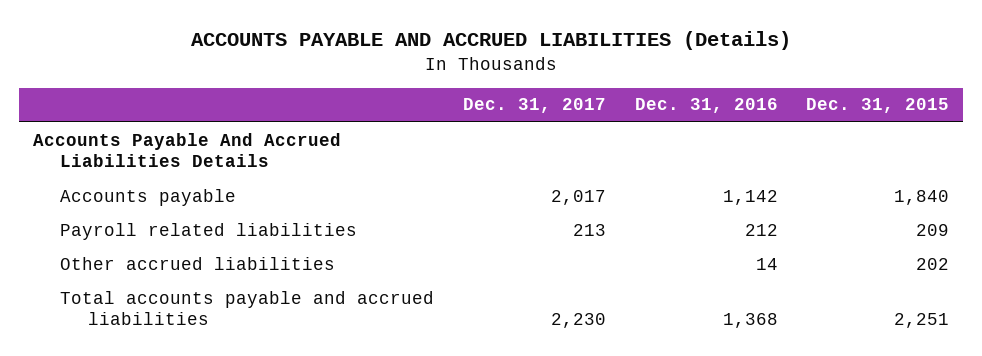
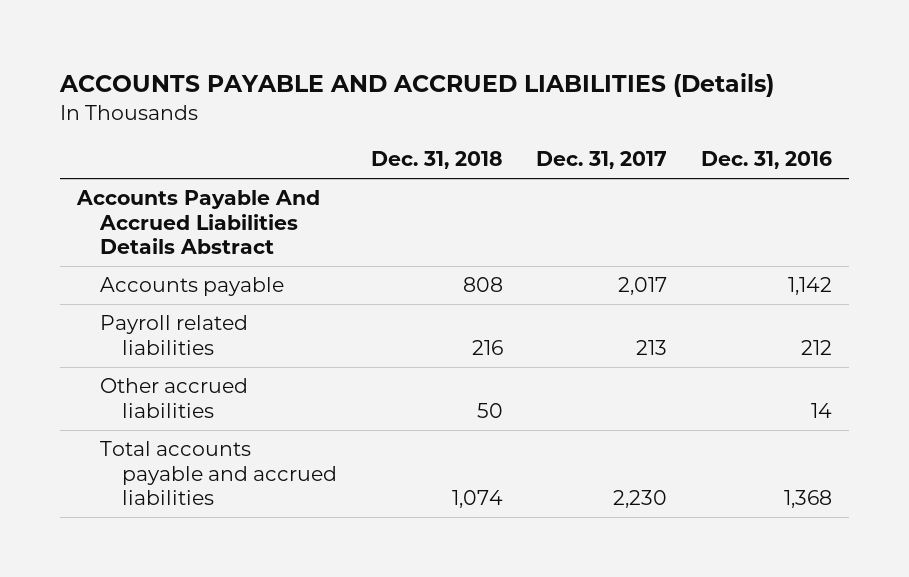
- | Dec. 31, 2017 | Dec. 31, 2016 | Dec. 31, 2015
+ | Dec. 31, 2018 | Dec. 31, 2017 | Dec. 31, 2016
- Accounts Payable And Accrued Liabilities Details
+ Accounts Payable And Accrued Liabilities Details Abstract

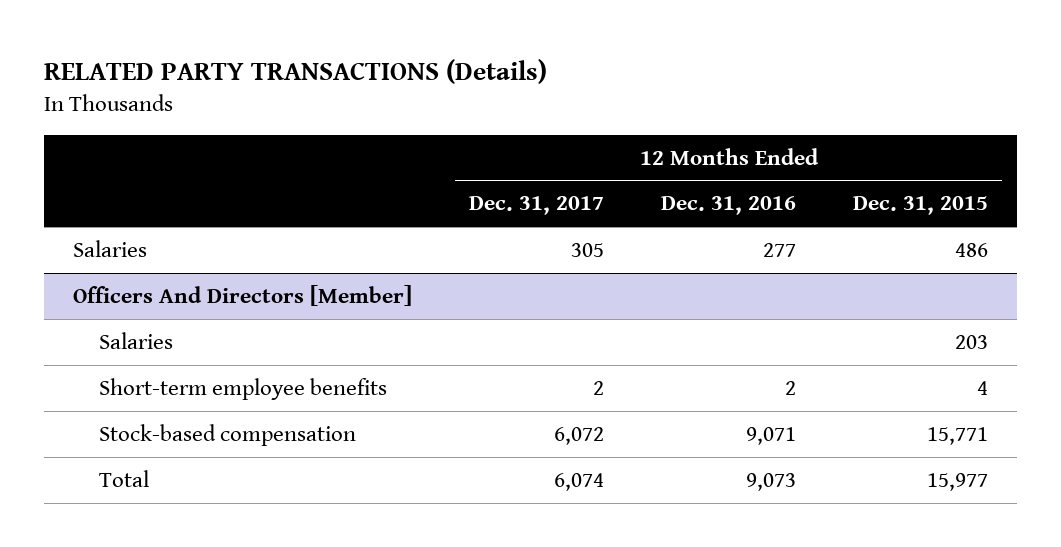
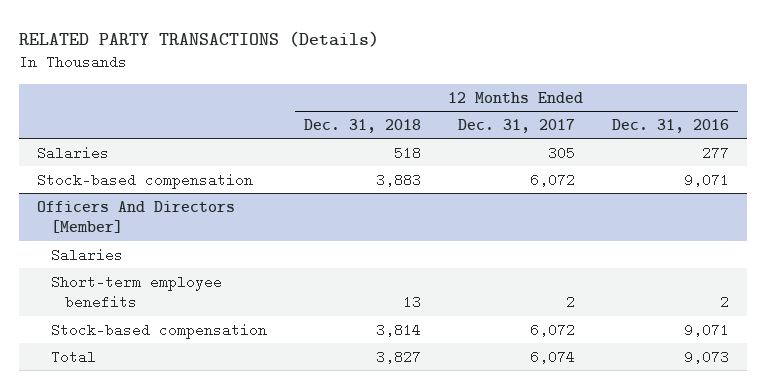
- | 12 Months Ended Dec. 31, 2017 | 12 Months Ended Dec. 31, 2016 | 12 Months Ended Dec. 31, 2015
+ | 12 Months Ended Dec. 31, 2018 | 12 Months Ended Dec. 31, 2017 | 12 Months Ended Dec. 31, 2016
+ Stock-based compensation | 3,883 | 6,072 | 9,071

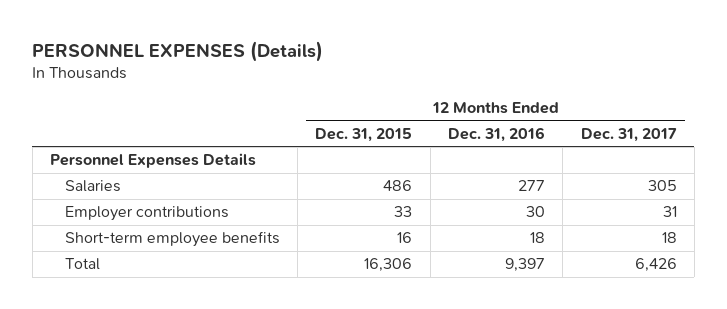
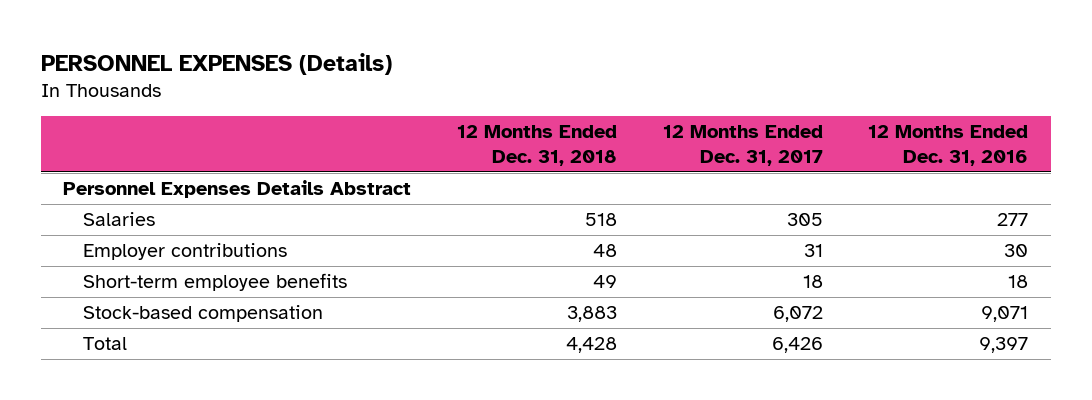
- | 12 Months Ended Dec. 31, 2015 | 12 Months Ended Dec. 31, 2016 | 12 Months Ended Dec. 31, 2017
+ | 12 Months Ended Dec. 31, 2018 | 12 Months Ended Dec. 31, 2017 | 12 Months Ended Dec. 31, 2016
- Personnel Expenses Details
+ Personnel Expenses Details Abstract
+ Stock-based compensation | 3,883 | 6,072 | 9,071

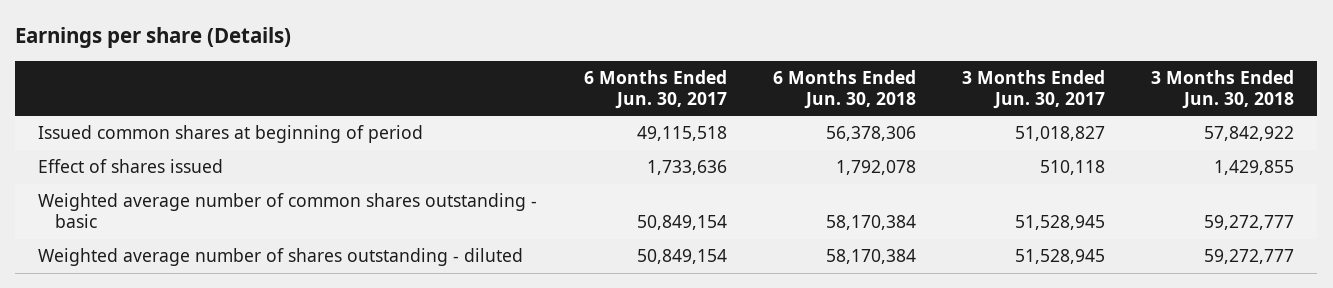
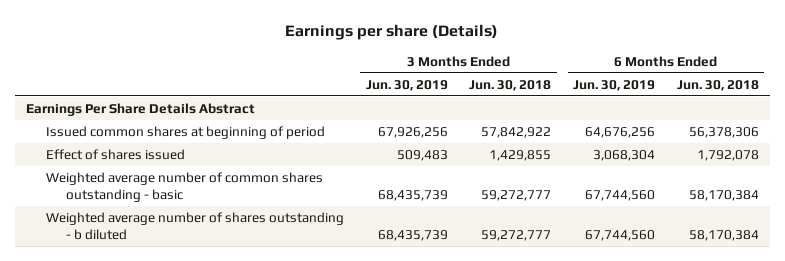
- | 6 Months Ended Jun. 30, 2017 | 6 Months Ended Jun. 30, 2018 | 3 Months Ended Jun. 30, 2017 | 3 Months Ended Jun. 30, 2018
+ | 3 Months Ended Jun. 30, 2019 | 3 Months Ended Jun. 30, 2018 | 6 Months Ended Jun. 30, 2019 | 6 Months Ended Jun. 30, 2018
+ Earnings Per Share Details Abstract
- Weighted average number of shares outstanding - diluted | 50,849,154 | 58,170,384 | 51,528,945 | 59,272,777
+ Weighted average number of shares outstanding - b diluted | 68,435,739 | 59,272,777 | 67,744,560 | 58,170,384

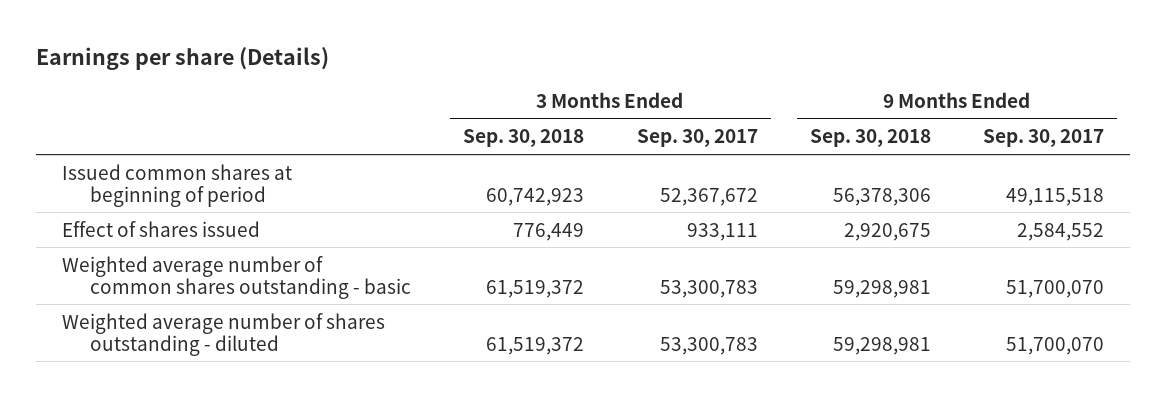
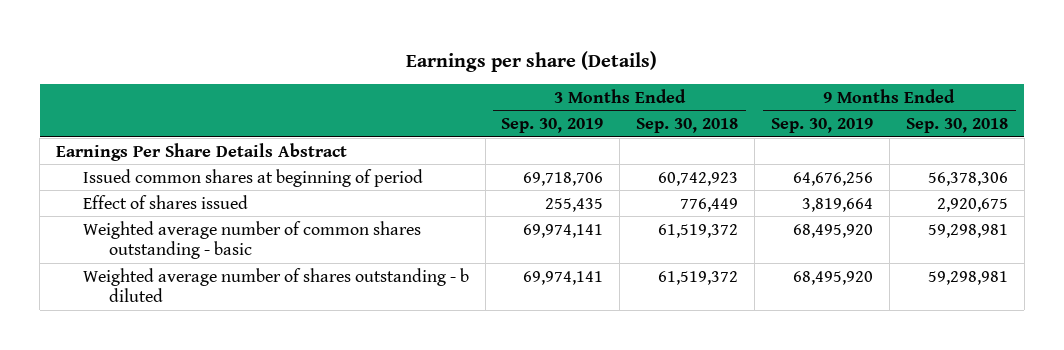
- | 3 Months Ended Sep. 30, 2018 | 3 Months Ended Sep. 30, 2017 | 9 Months Ended Sep. 30, 2018 | 9 Months Ended Sep. 30, 2017
+ | 3 Months Ended Sep. 30, 2019 | 3 Months Ended Sep. 30, 2018 | 9 Months Ended Sep. 30, 2019 | 9 Months Ended Sep. 30, 2018
+ Earnings Per Share Details Abstract
- Weighted average number of shares outstanding - diluted | 61,519,372 | 53,300,783 | 59,298,981 | 51,700,070
+ Weighted average number of shares outstanding - b diluted | 69,974,141 | 61,519,372 | 68,495,920 | 59,298,981

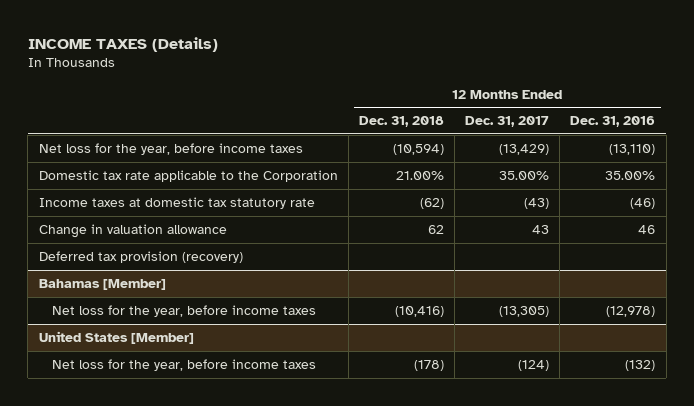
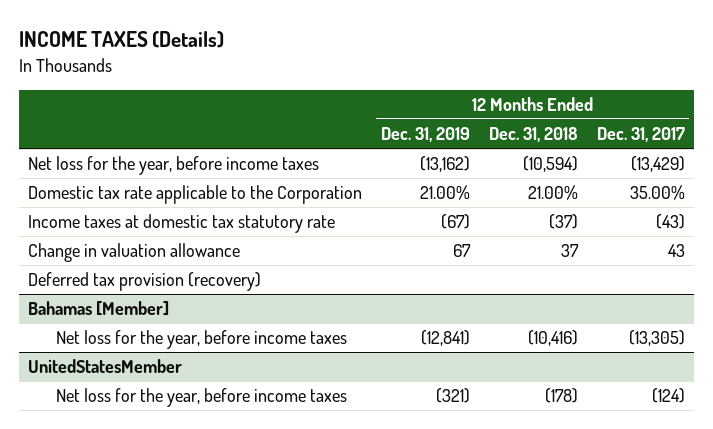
- | 12 Months Ended Dec. 31, 2018 | 12 Months Ended Dec. 31, 2017 | 12 Months Ended Dec. 31, 2016
+ | 12 Months Ended Dec. 31, 2019 | 12 Months Ended Dec. 31, 2018 | 12 Months Ended Dec. 31, 2017
- Income taxes at domestic tax statutory rate | (62) | (43) | (46)
- Change in valuation allowance | 62 | 43 | 46
+ Income taxes at domestic tax statutory rate | (67) | (37) | (43)
+ Change in valuation allowance | 67 | 37 | 43
- United States [Member]
+ UnitedStatesMember

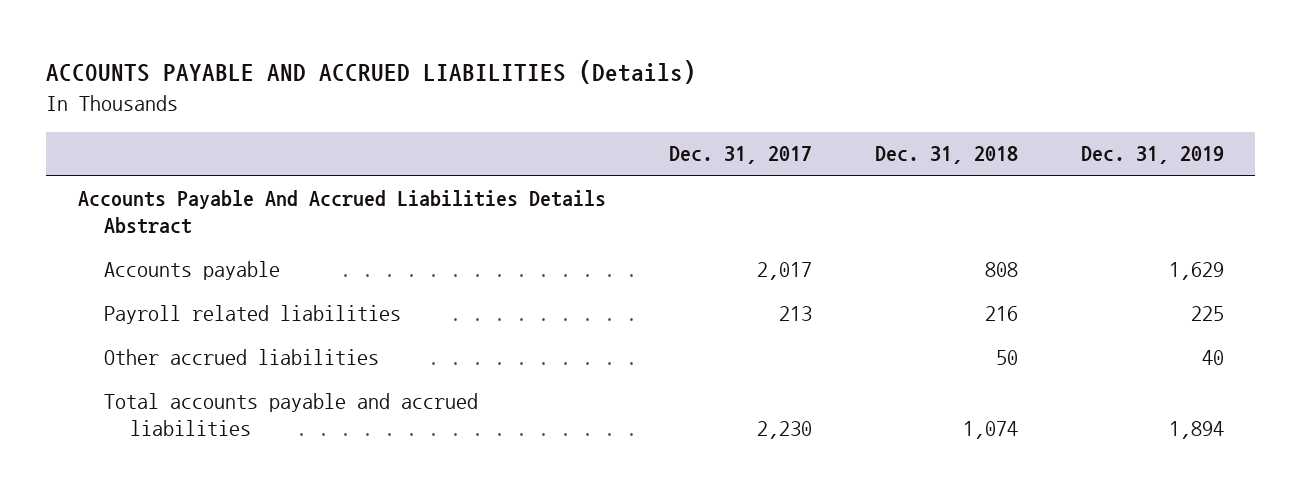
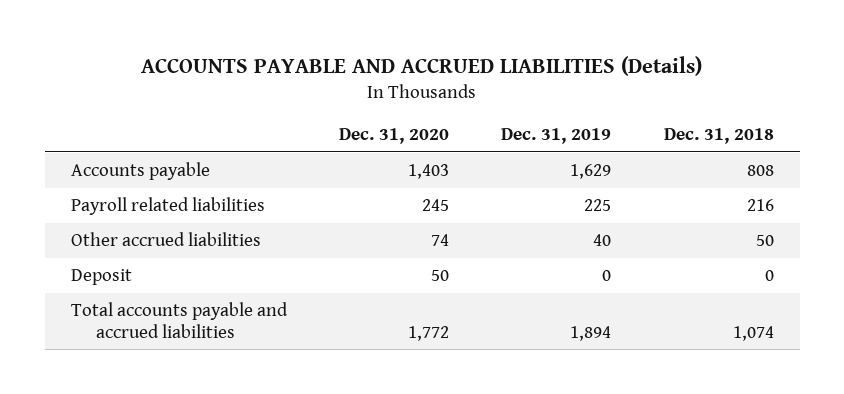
- | Dec. 31, 2017 | Dec. 31, 2018 | Dec. 31, 2019
+ | Dec. 31, 2020 | Dec. 31, 2019 | Dec. 31, 2018
- Accounts Payable And Accrued Liabilities Details Abstract
+ Deposit | 50 | 0 | 0

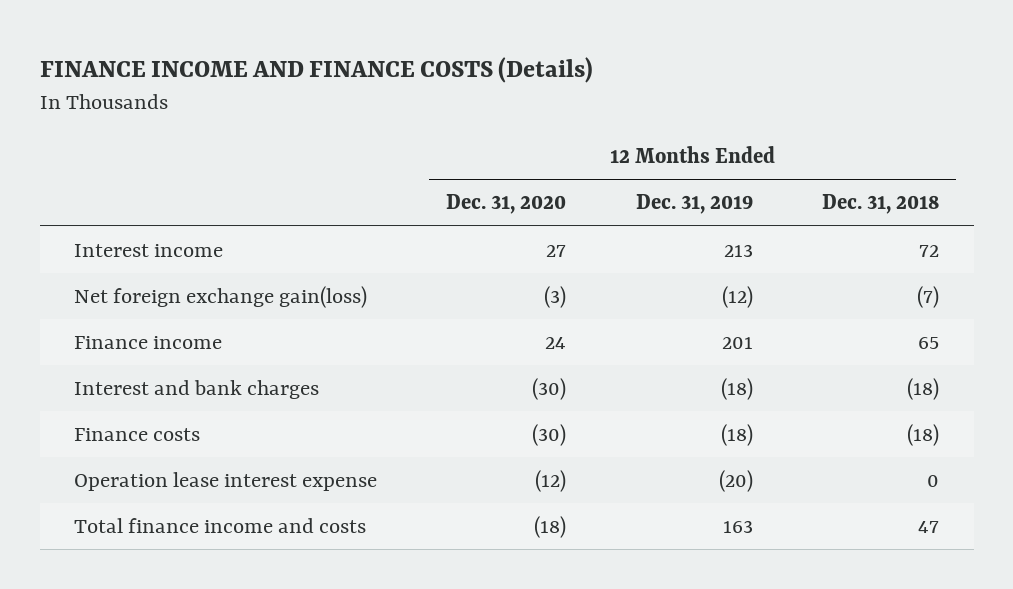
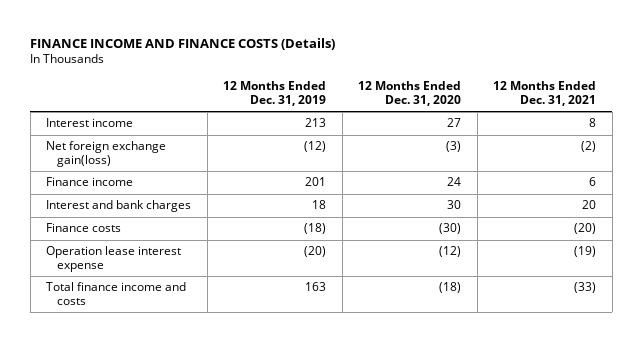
- | 12 Months Ended Dec. 31, 2020 | 12 Months Ended Dec. 31, 2019 | 12 Months Ended Dec. 31, 2018
+ | 12 Months Ended Dec. 31, 2019 | 12 Months Ended Dec. 31, 2020 | 12 Months Ended Dec. 31, 2021
- Interest and bank charges | (30) | (18) | (18)
+ Interest and bank charges | 18 | 30 | 20

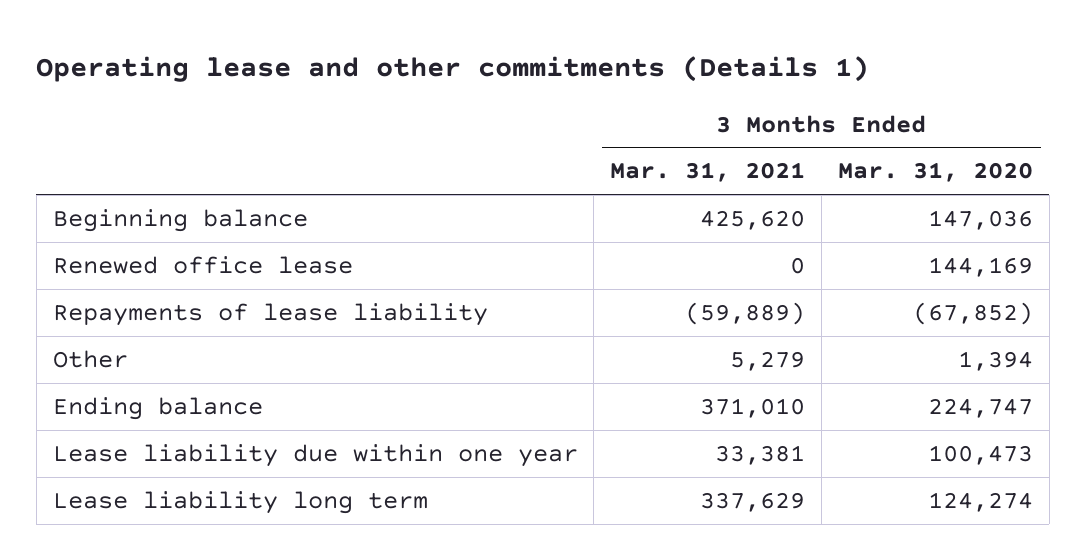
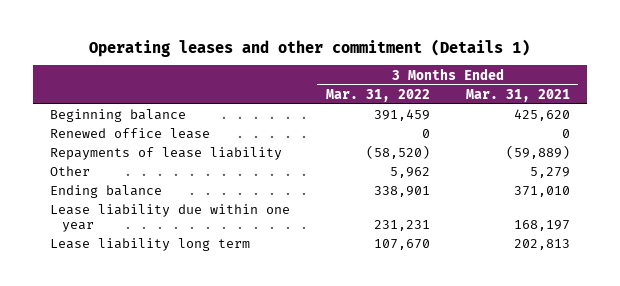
- Operating lease and other commitments (Details 1)
+ Operating leases and other commitment (Details 1)
- | 3 Months Ended Mar. 31, 2021 | 3 Months Ended Mar. 31, 2020
+ | 3 Months Ended Mar. 31, 2022 | 3 Months Ended Mar. 31, 2021
- Lease liability due within one year | 33,381 | 100,473
- Lease liability long term | 337,629 | 124,274
+ Lease liability due within one year | 231,231 | 168,197
+ Lease liability long term | 107,670 | 202,813

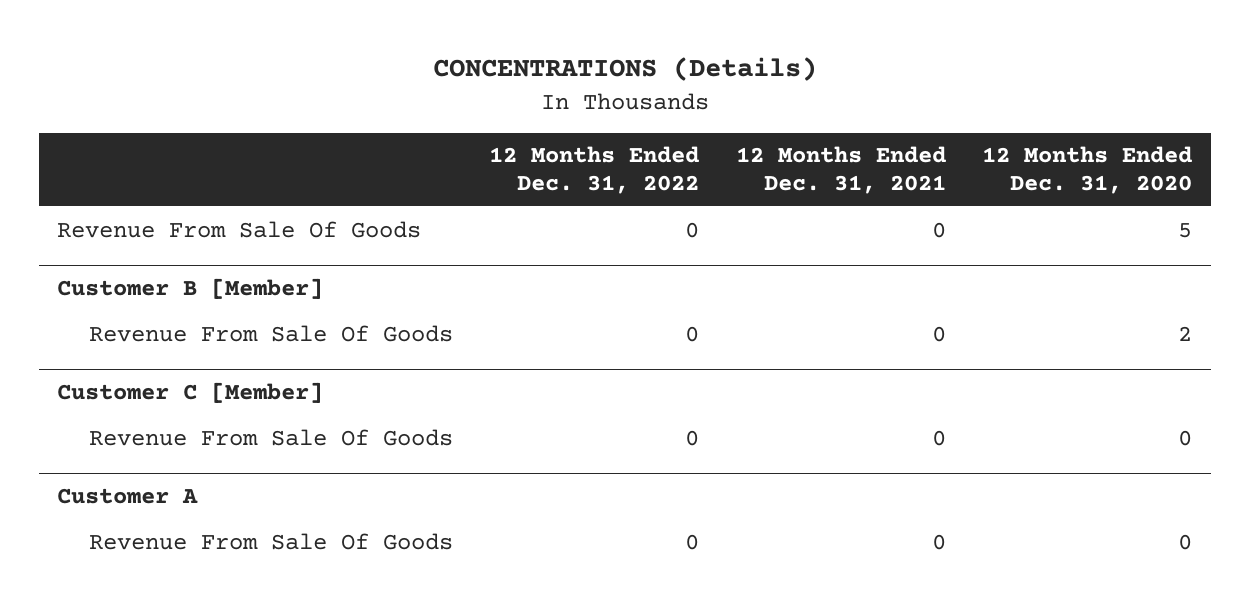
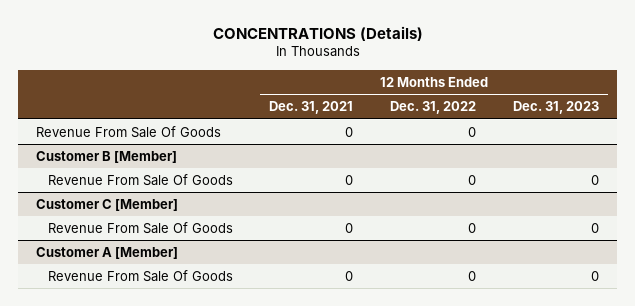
- | 12 Months Ended Dec. 31, 2022 | 12 Months Ended Dec. 31, 2021 | 12 Months Ended Dec. 31, 2020
+ | 12 Months Ended Dec. 31, 2021 | 12 Months Ended Dec. 31, 2022 | 12 Months Ended Dec. 31, 2023
- Customer A
+ Customer A [Member]

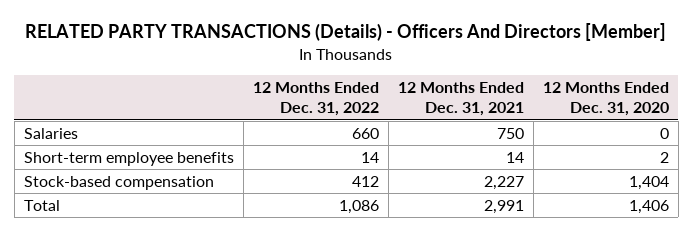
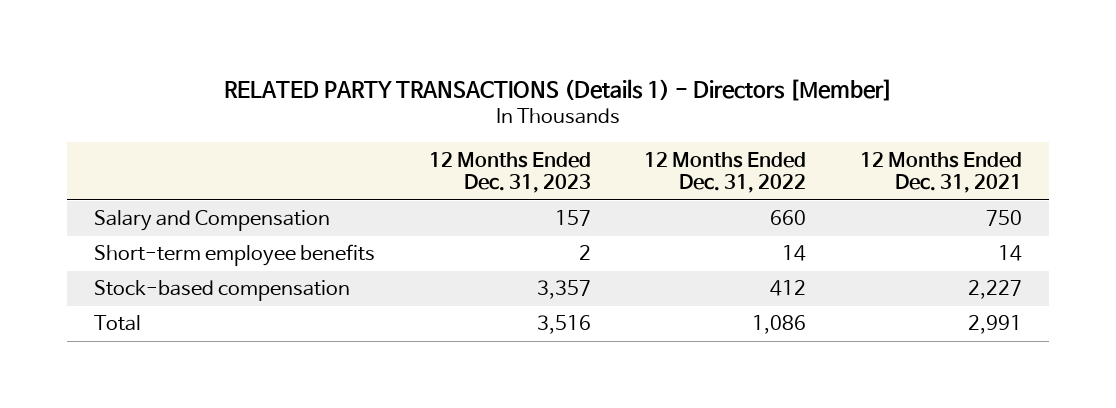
- RELATED PARTY TRANSACTIONS (Details) - Officers And Directors [Member]
+ RELATED PARTY TRANSACTIONS (Details 1) - Directors [Member]
- | 12 Months Ended Dec. 31, 2022 | 12 Months Ended Dec. 31, 2021 | 12 Months Ended Dec. 31, 2020
+ | 12 Months Ended Dec. 31, 2023 | 12 Months Ended Dec. 31, 2022 | 12 Months Ended Dec. 31, 2021
- Salaries | 660 | 750 | 0
+ Salary and Compensation | 157 | 660 | 750

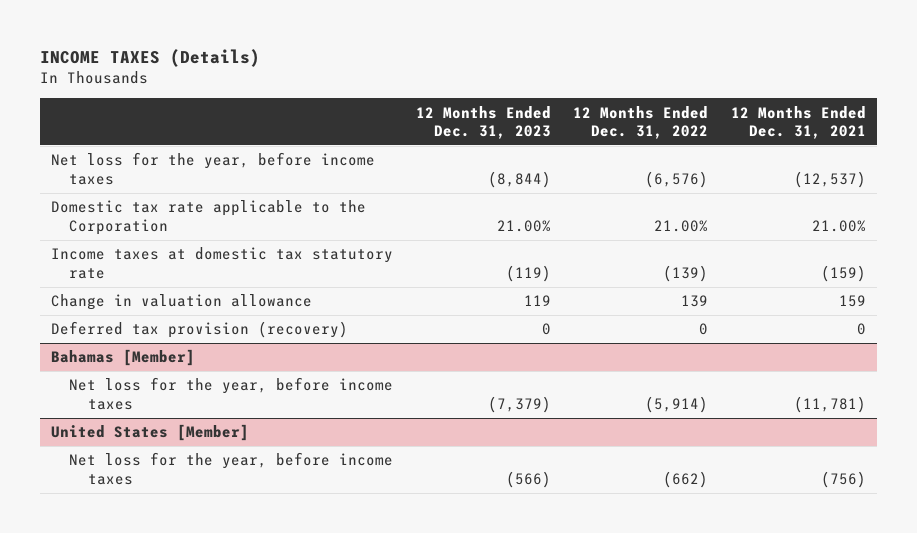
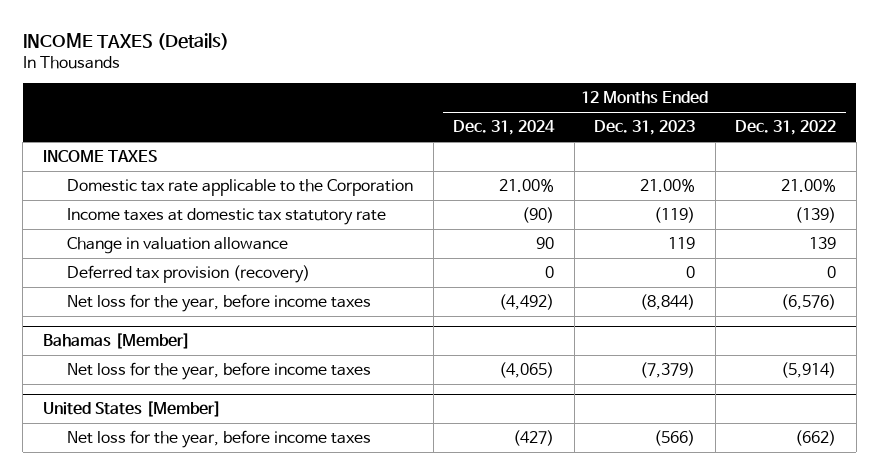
- | 12 Months Ended Dec. 31, 2023 | 12 Months Ended Dec. 31, 2022 | 12 Months Ended Dec. 31, 2021
+ | 12 Months Ended Dec. 31, 2024 | 12 Months Ended Dec. 31, 2023 | 12 Months Ended Dec. 31, 2022
+ INCOME TAXES
moved down: Net loss for the year, before income taxes | (4,492) | (8,844) | (6,576)

